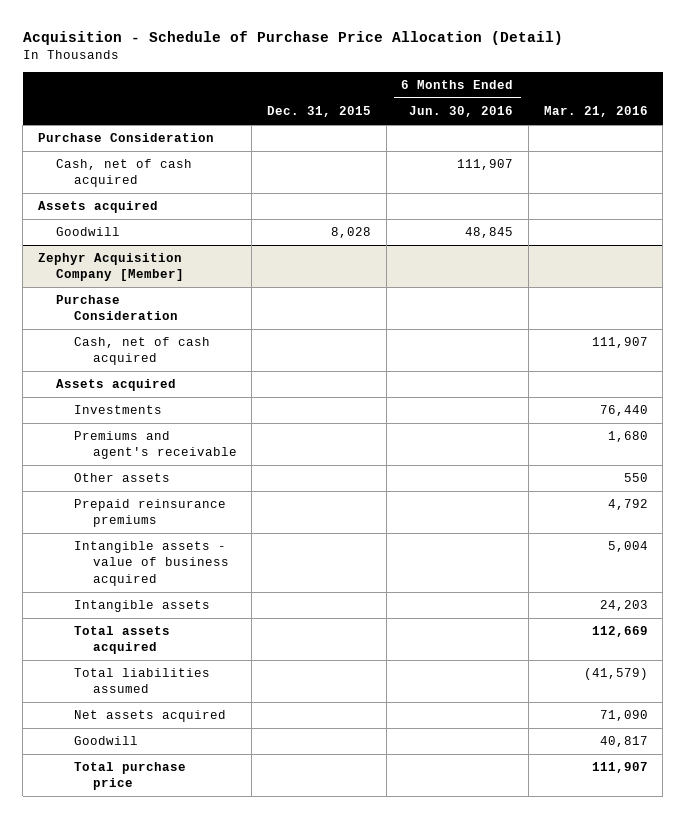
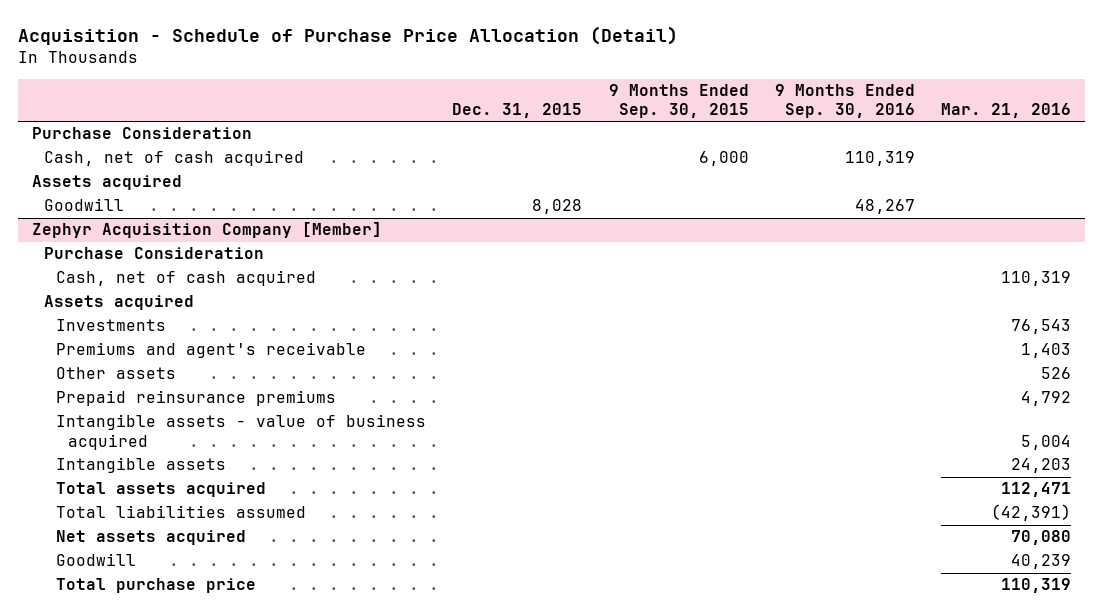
- | Dec. 31, 2015 | 6 Months Ended Jun. 30, 2016 | Mar. 21, 2016
+ | Dec. 31, 2015 | 9 Months Ended Sep. 30, 2015 | 9 Months Ended Sep. 30, 2016 | Mar. 21, 2016
@ Zephyr Acquisition Company [Member]
- Cash, net of cash acquired | | | 111,907
+ Cash, net of cash acquired | | | | 110,319
- Investments | | | 76,440
- Premiums and agent's receivable | | | 1,680
- Other assets | | | 550
+ Investments | | | | 76,543
+ Premiums and agent's receivable | | | | 1,403
+ Other assets | | | | 526
- Total assets acquired | | | 112,669
- Total liabilities assumed | | | (41,579)
- Net assets acquired | | | 71,090
- Goodwill | | | 40,817
- Total purchase price | | | 111,907
+ Total assets acquired | | | | 112,471
+ Total liabilities assumed | | | | (42,391)
+ Net assets acquired | | | | 70,080
+ Goodwill | | | | 40,239
+ Total purchase price | | | | 110,319

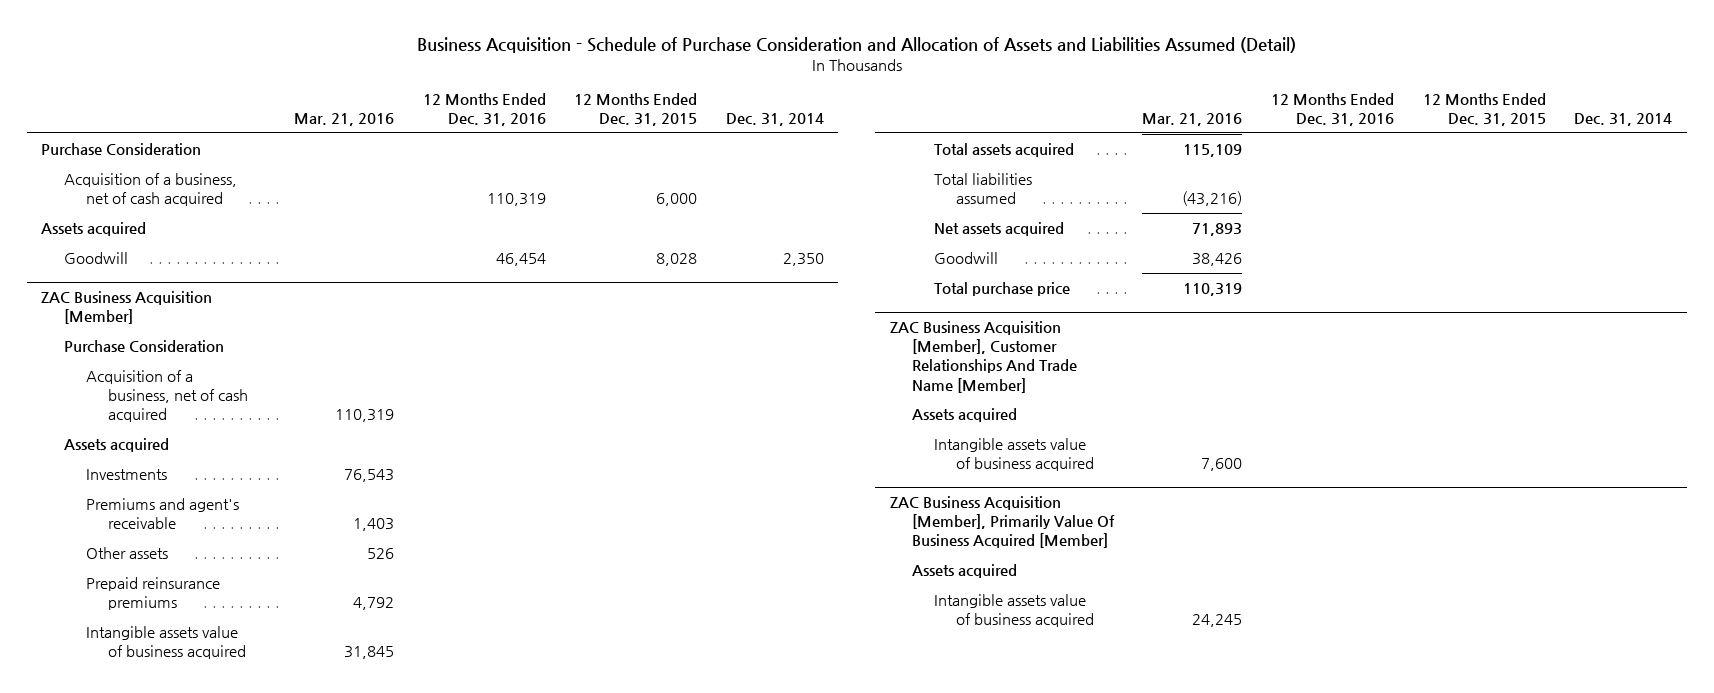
- Acquisition - Schedule of Purchase Price Allocation (Detail)
+ Business Acquisition - Schedule of Purchase Consideration and Allocation of Assets and Liabilities Assumed (Detail)
- | Dec. 31, 2015 | 9 Months Ended Sep. 30, 2015 | 9 Months Ended Sep. 30, 2016 | Mar. 21, 2016
+ | Mar. 21, 2016 | 12 Months Ended Dec. 31, 2016 | 12 Months Ended Dec. 31, 2015 | Dec. 31, 2014
- Cash, net of cash acquired | | 6,000 | 110,319 |
+ Acquisition of a business, net of cash acquired | | 110,319 | 6,000 |
- Zephyr Acquisition Company [Member]
+ ZAC Business Acquisition [Member]
- Cash, net of cash acquired | | | | 110,319
+ Acquisition of a business, net of cash acquired | 110,319 | | |
- Intangible assets - value of business acquired | | | | 5,004
- Intangible assets | | | | 24,203
- Total assets acquired | | | | 112,471
- Total liabilities assumed | | | | (42,391)
- Net assets acquired | | | | 70,080
- Goodwill | | | | 40,239
+ Intangible assets value of business acquired | 31,845 | | |
+ Total assets acquired | 115,109 | | |
+ Total liabilities assumed | (43,216) | | |
+ Net assets acquired | 71,893 | | |
+ Goodwill | 38,426 | | |
+ ZAC Business Acquisition [Member], Customer Relationships And Trade Name [Member]
+ Assets acquired
+ Intangible assets value of business acquired | 7,600 | | |
+ ZAC Business Acquisition [Member], Primarily Value Of Business Acquired [Member]
+ Assets acquired
+ Intangible assets value of business acquired | 24,245 | | |

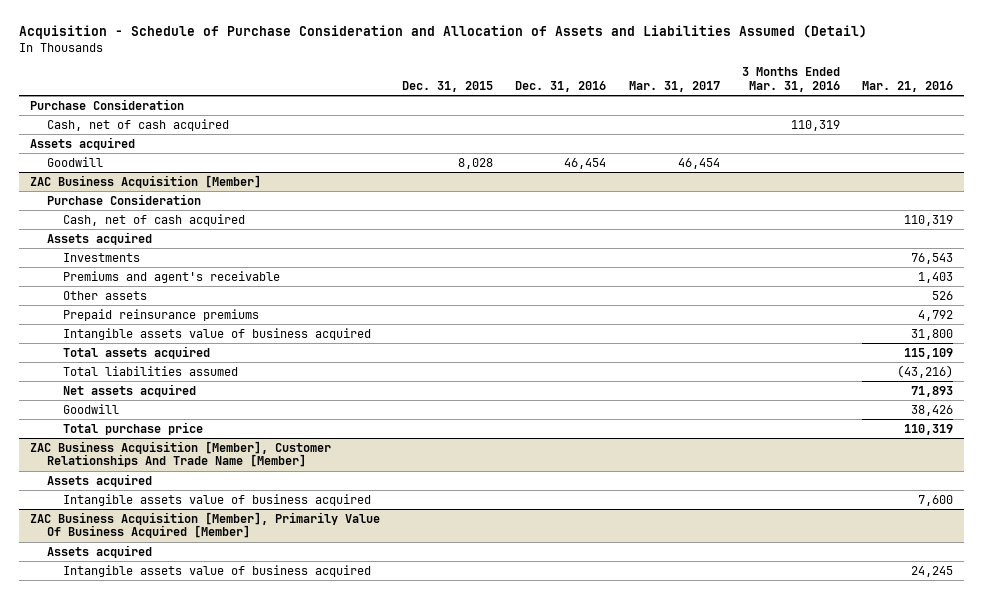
- Business Acquisition - Schedule of Purchase Consideration and Allocation of Assets and Liabilities Assumed (Detail)
+ Acquisition - Schedule of Purchase Consideration and Allocation of Assets and Liabilities Assumed (Detail)
- | Mar. 21, 2016 | 12 Months Ended Dec. 31, 2016 | 12 Months Ended Dec. 31, 2015 | Dec. 31, 2014
+ | Dec. 31, 2015 | Dec. 31, 2016 | Mar. 31, 2017 | 3 Months Ended Mar. 31, 2016 | Mar. 21, 2016
- Acquisition of a business, net of cash acquired | | 110,319 | 6,000 |
+ Cash, net of cash acquired | | | | 110,319 |
@ ZAC Business Acquisition [Member]
- Acquisition of a business, net of cash acquired | 110,319 | | |
+ Cash, net of cash acquired | | | | | 110,319
- Intangible assets value of business acquired | 31,845 | | |
+ Intangible assets value of business acquired | | | | | 31,800

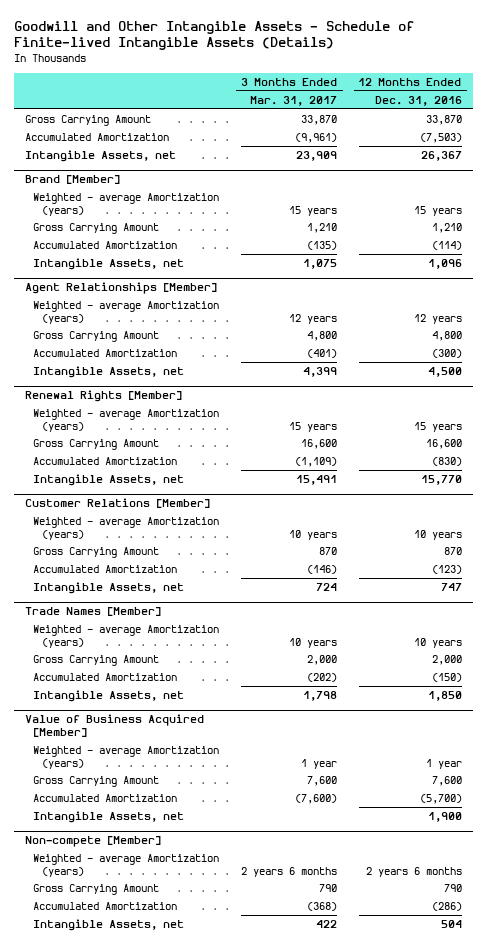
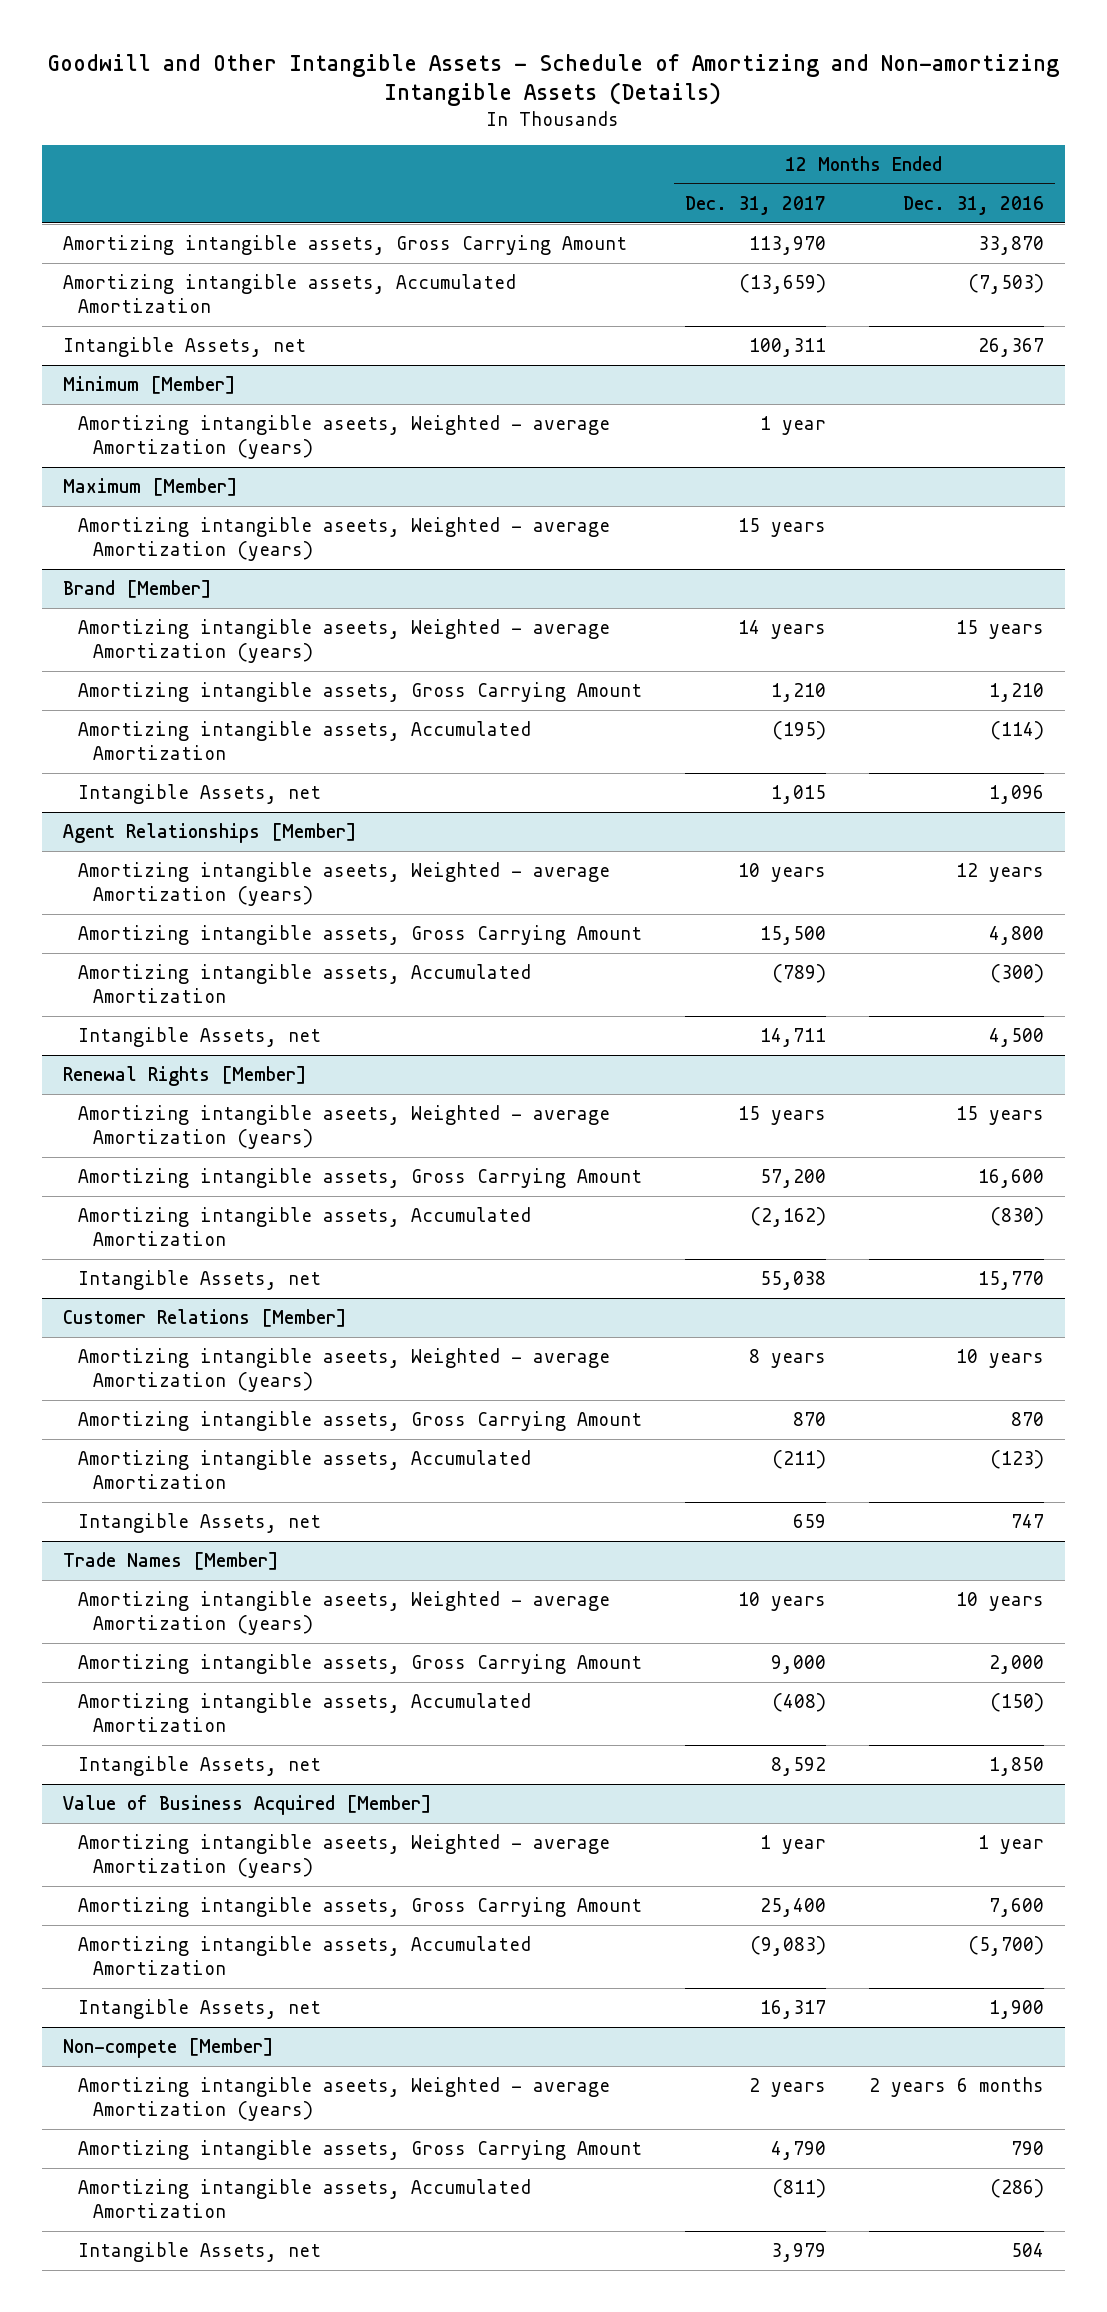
- Goodwill and Other Intangible Assets - Schedule of Finite-lived Intangible Assets (Details)
+ Goodwill and Other Intangible Assets - Schedule of Amortizing and Non-amortizing Intangible Assets (Details)
- | 3 Months Ended Mar. 31, 2017 | 12 Months Ended Dec. 31, 2016
+ | 12 Months Ended Dec. 31, 2017 | 12 Months Ended Dec. 31, 2016
- Gross Carrying Amount | 33,870 | 33,870
- Accumulated Amortization | (9,961) | (7,503)
+ Amortizing intangible assets, Gross Carrying Amount | 113,970 | 33,870
+ Amortizing intangible assets, Accumulated Amortization | (13,659) | (7,503)
+ Minimum [Member]
+ Amortizing intangible aseets, Weighted - average Amortization (years) | 1 year |
+ Maximum [Member]
+ Amortizing intangible aseets, Weighted - average Amortization (years) | 15 years |
@ Brand [Member]
- Weighted - average Amortization (years) | 15 years | 15 years
- Gross Carrying Amount | 1,210 | 1,210
- Accumulated Amortization | (135) | (114)
+ Amortizing intangible aseets, Weighted - average Amortization (years) | 14 years | 15 years
+ Amortizing intangible assets, Gross Carrying Amount | 1,210 | 1,210
+ Amortizing intangible assets, Accumulated Amortization | (195) | (114)
@ Agent Relationships [Member]
- Weighted - average Amortization (years) | 12 years | 12 years
- Gross Carrying Amount | 4,800 | 4,800
- Accumulated Amortization | (401) | (300)
+ Amortizing intangible aseets, Weighted - average Amortization (years) | 10 years | 12 years
+ Amortizing intangible assets, Gross Carrying Amount | 15,500 | 4,800
+ Amortizing intangible assets, Accumulated Amortization | (789) | (300)
@ Renewal Rights [Member]
- Weighted - average Amortization (years) | 15 years | 15 years
- Gross Carrying Amount | 16,600 | 16,600
- Accumulated Amortization | (1,109) | (830)
+ Amortizing intangible aseets, Weighted - average Amortization (years) | 15 years | 15 years
+ Amortizing intangible assets, Gross Carrying Amount | 57,200 | 16,600
+ Amortizing intangible assets, Accumulated Amortization | (2,162) | (830)
@ Customer Relations [Member]
- Weighted - average Amortization (years) | 10 years | 10 years
- Gross Carrying Amount | 870 | 870
- Accumulated Amortization | (146) | (123)
+ Amortizing intangible aseets, Weighted - average Amortization (years) | 8 years | 10 years
+ Amortizing intangible assets, Gross Carrying Amount | 870 | 870
+ Amortizing intangible assets, Accumulated Amortization | (211) | (123)
@ Trade Names [Member]
- Weighted - average Amortization (years) | 10 years | 10 years
- Gross Carrying Amount | 2,000 | 2,000
- Accumulated Amortization | (202) | (150)
+ Amortizing intangible aseets, Weighted - average Amortization (years) | 10 years | 10 years
+ Amortizing intangible assets, Gross Carrying Amount | 9,000 | 2,000
+ Amortizing intangible assets, Accumulated Amortization | (408) | (150)
@ Value of Business Acquired [Member]
- Weighted - average Amortization (years) | 1 year | 1 year
- Gross Carrying Amount | 7,600 | 7,600
- Accumulated Amortization | (7,600) | (5,700)
+ Amortizing intangible aseets, Weighted - average Amortization (years) | 1 year | 1 year
+ Amortizing intangible assets, Gross Carrying Amount | 25,400 | 7,600
+ Amortizing intangible assets, Accumulated Amortization | (9,083) | (5,700)
@ Non-compete [Member]
- Weighted - average Amortization (years) | 2 years 6 months | 2 years 6 months
- Gross Carrying Amount | 790 | 790
- Accumulated Amortization | (368) | (286)
+ Amortizing intangible aseets, Weighted - average Amortization (years) | 2 years | 2 years 6 months
+ Amortizing intangible assets, Gross Carrying Amount | 4,790 | 790
+ Amortizing intangible assets, Accumulated Amortization | (811) | (286)

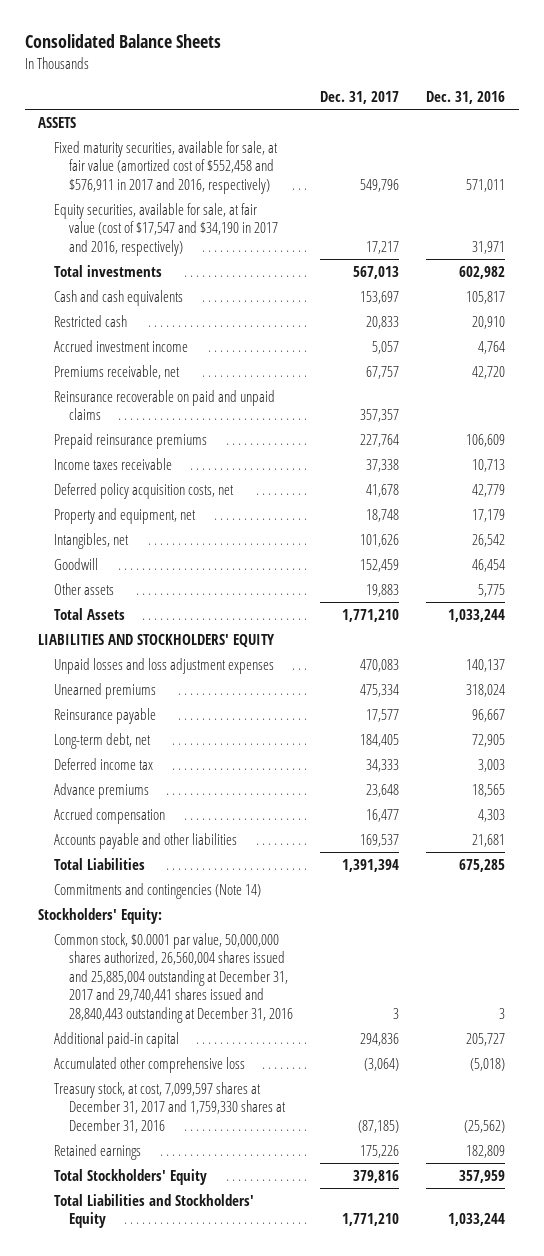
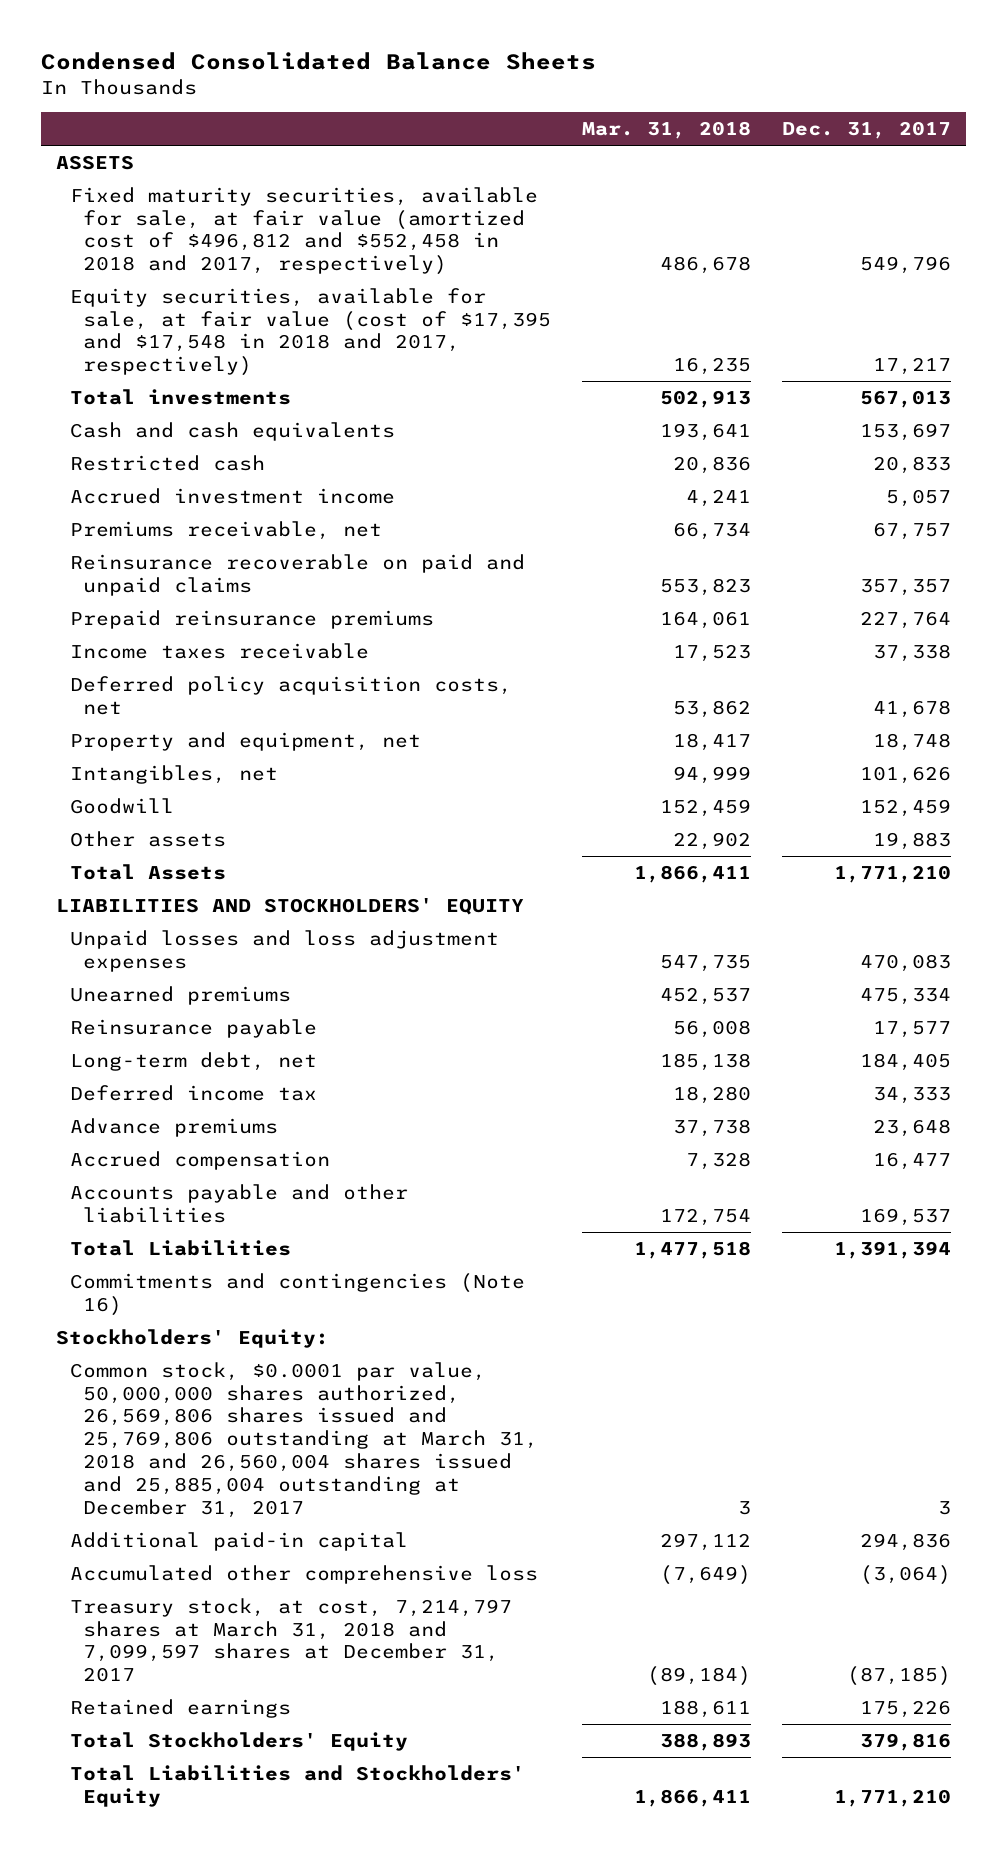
- Consolidated Balance Sheets
+ Condensed Consolidated Balance Sheets
- | Dec. 31, 2017 | Dec. 31, 2016
+ | Mar. 31, 2018 | Dec. 31, 2017
- Fixed maturity securities, available for sale, at fair value (amortized cost of $552,458 and $576,911 in 2017 and 2016, respectively) | 549,796 | 571,011
- Equity securities, available for sale, at fair value (cost of $17,547 and $34,190 in 2017 and 2016, respectively) | 17,217 | 31,971
+ Fixed maturity securities, available for sale, at fair value (amortized cost of $496,812 and $552,458 in 2018 and 2017, respectively) | 486,678 | 549,796
+ Equity securities, available for sale, at fair value (cost of $17,395 and $17,548 in 2018 and 2017, respectively) | 16,235 | 17,217
- Commitments and contingencies (Note 14)
+ Commitments and contingencies (Note 16)
- Common stock, $0.0001 par value, 50,000,000 shares authorized, 26,560,004 shares issued and 25,885,004 outstanding at December 31, 2017 and 29,740,441 shares issued and 28,840,443 outstanding at December 31, 2016 | 3 | 3
+ Common stock, $0.0001 par value, 50,000,000 shares authorized, 26,569,806 shares issued and 25,769,806 outstanding at March 31, 2018 and 26,560,004 shares issued and 25,885,004 outstanding at December 31, 2017 | 3 | 3
- Treasury stock, at cost, 7,099,597 shares at December 31, 2017 and 1,759,330 shares at December 31, 2016 | (87,185) | (25,562)
+ Treasury stock, at cost, 7,214,797 shares at March 31, 2018 and 7,099,597 shares at December 31, 2017 | (89,184) | (87,185)

